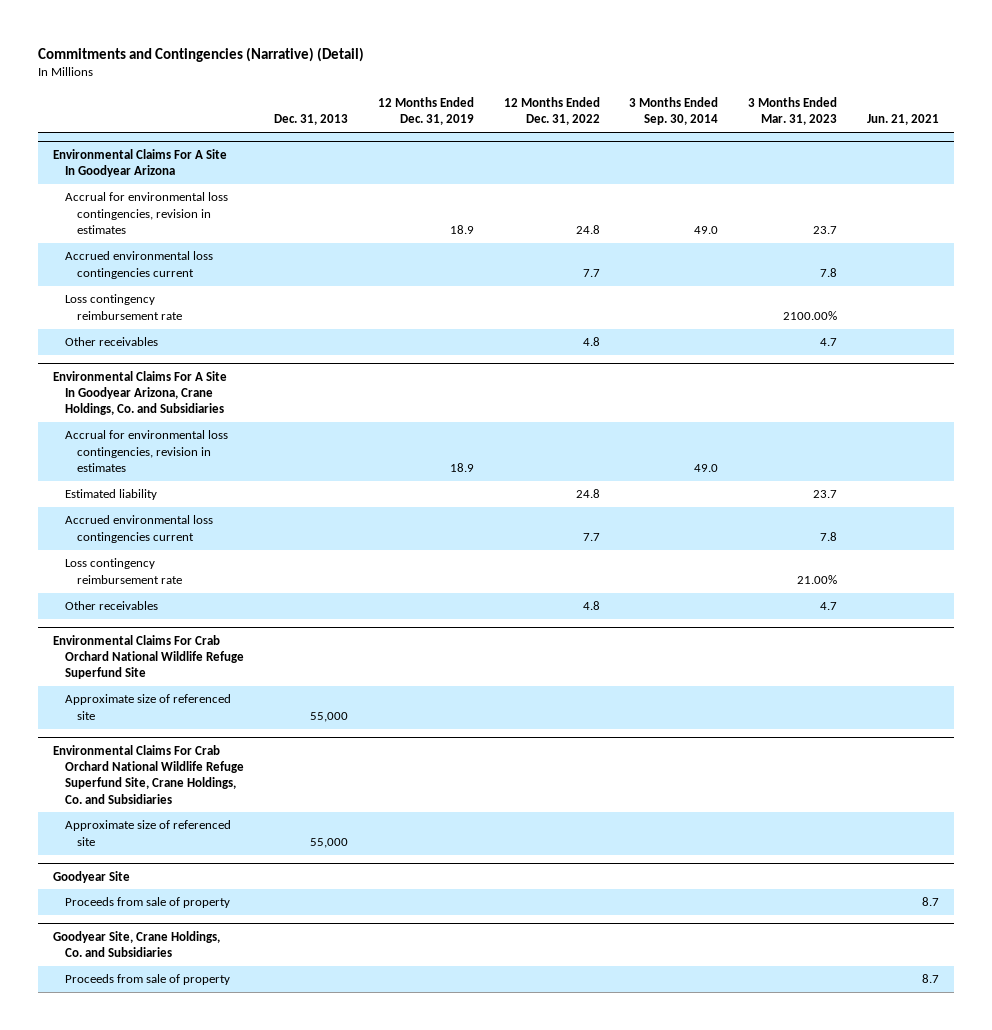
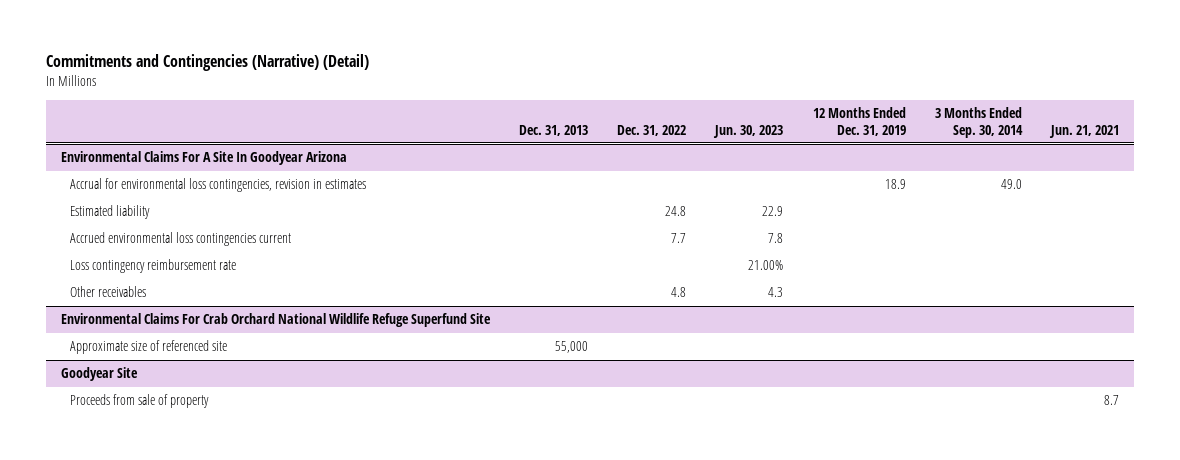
- | Dec. 31, 2013 | 12 Months Ended Dec. 31, 2019 | 12 Months Ended Dec. 31, 2022 | 3 Months Ended Sep. 30, 2014 | 3 Months Ended Mar. 31, 2023 | Jun. 21, 2021
+ | Dec. 31, 2013 | Dec. 31, 2022 | Jun. 30, 2023 | 12 Months Ended Dec. 31, 2019 | 3 Months Ended Sep. 30, 2014 | Jun. 21, 2021
@ Environmental Claims For A Site In Goodyear Arizona
+ Estimated liability | | 24.8 | 22.9 | | |
- Environmental Claims For A Site In Goodyear Arizona, Crane Holdings, Co. and Subsidiaries
- Accrual for environmental loss contingencies, revision in estimates | | 18.9 | | 49.0 | |
- Estimated liability | | | 24.8 | | 23.7 |
- Accrued environmental loss contingencies current | | | 7.7 | | 7.8 |
- Loss contingency reimbursement rate | | | | | 21.00% |
- Other receivables | | | 4.8 | | 4.7 |
- Environmental Claims For Crab Orchard National Wildlife Refuge Superfund Site, Crane Holdings, Co. and Subsidiaries
- Approximate size of referenced site | 55,000 | | | | |
- Goodyear Site, Crane Holdings, Co. and Subsidiaries
- Proceeds from sale of property | | | | | | 8.7

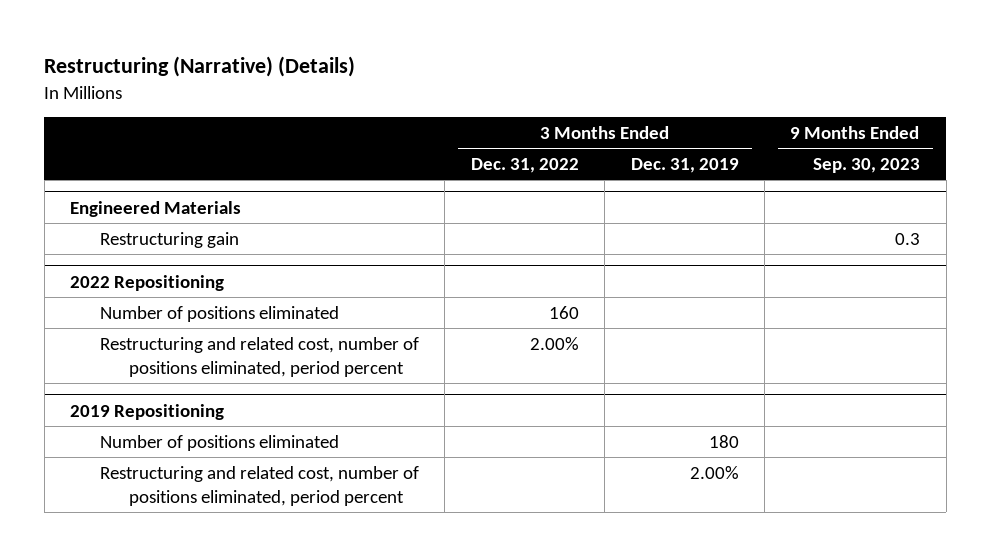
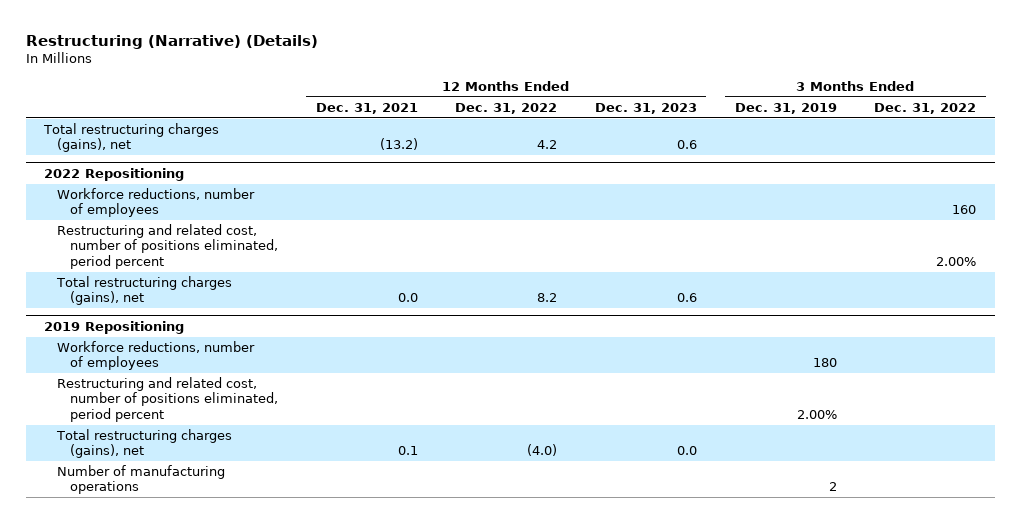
- | 3 Months Ended Dec. 31, 2022 | 3 Months Ended Dec. 31, 2019 | 9 Months Ended Sep. 30, 2023
+ | 12 Months Ended Dec. 31, 2021 | 12 Months Ended Dec. 31, 2022 | 12 Months Ended Dec. 31, 2023 | 3 Months Ended Dec. 31, 2019 | 3 Months Ended Dec. 31, 2022
- Engineered Materials
- Restructuring gain | | | 0.3
+ Total restructuring charges (gains), net | (13.2) | 4.2 | 0.6 | |
@ 2022 Repositioning
- Number of positions eliminated | 160 | |
+ Workforce reductions, number of employees | | | | | 160
+ Total restructuring charges (gains), net | 0.0 | 8.2 | 0.6 | |
@ 2019 Repositioning
- Number of positions eliminated | | 180 |
+ Workforce reductions, number of employees | | | | 180 |
+ Total restructuring charges (gains), net | 0.1 | (4.0) | 0.0 | |
+ Number of manufacturing operations | | | | 2 |

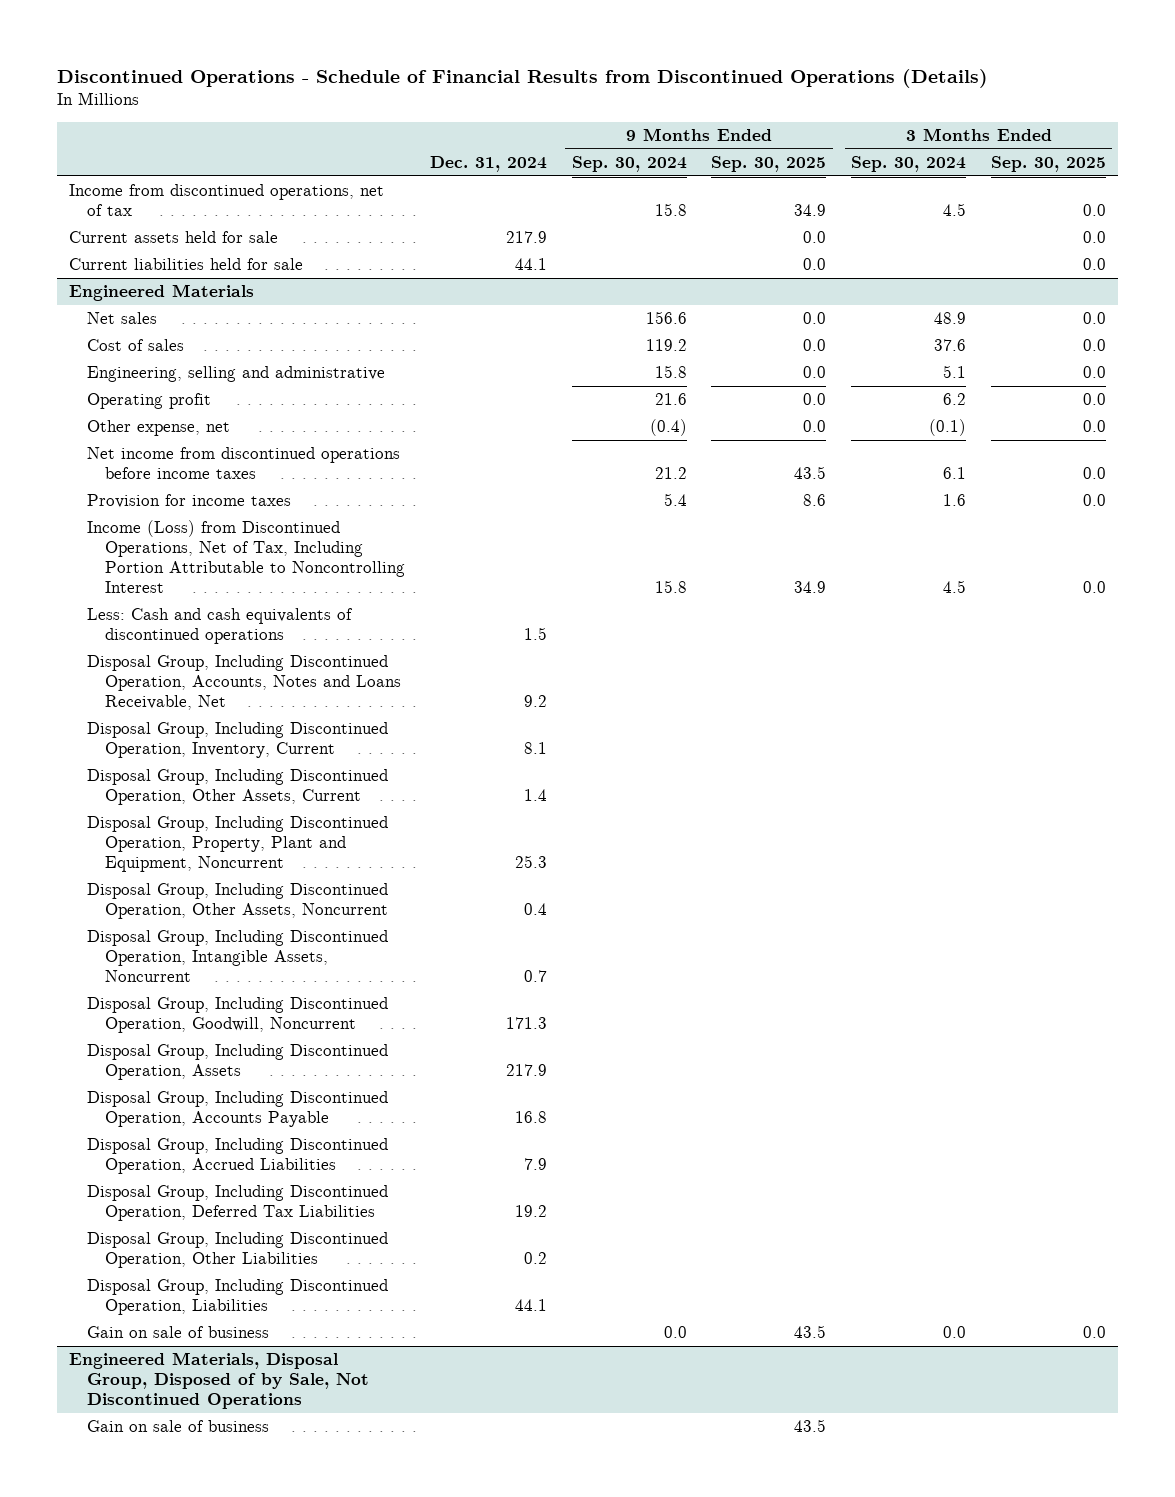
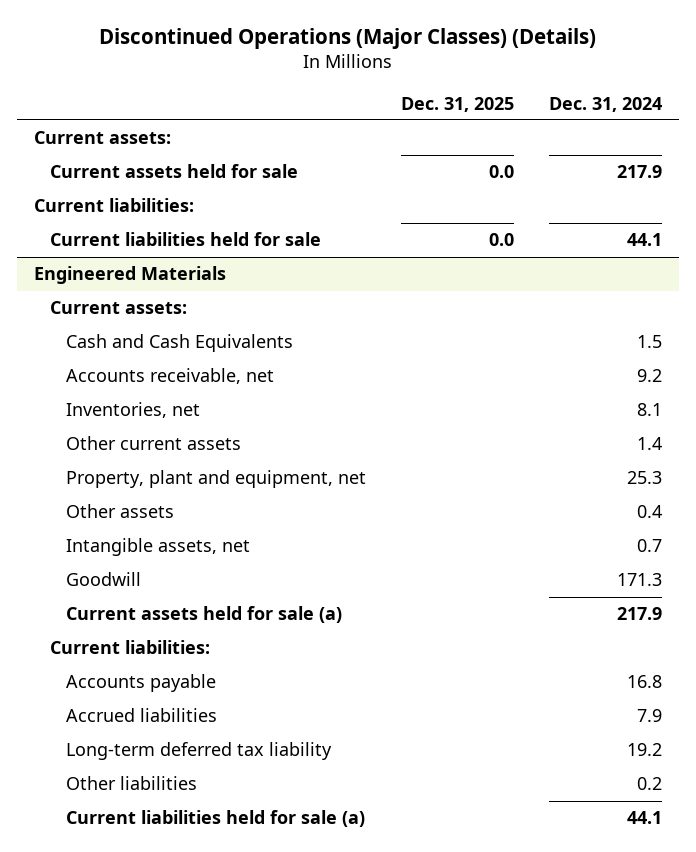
- Discontinued Operations - Schedule of Financial Results from Discontinued Operations (Details)
+ Discontinued Operations (Major Classes) (Details)
- | Dec. 31, 2024 | 9 Months Ended Sep. 30, 2024 | 9 Months Ended Sep. 30, 2025 | 3 Months Ended Sep. 30, 2024 | 3 Months Ended Sep. 30, 2025
+ | Dec. 31, 2025 | Dec. 31, 2024
- Income from discontinued operations, net of tax | | 15.8 | 34.9 | 4.5 | 0.0
+ Current assets:
+ Current liabilities:
@ Engineered Materials
- Net sales | | 156.6 | 0.0 | 48.9 | 0.0
- Cost of sales | | 119.2 | 0.0 | 37.6 | 0.0
- Engineering, selling and administrative | | 15.8 | 0.0 | 5.1 | 0.0
- Operating profit | | 21.6 | 0.0 | 6.2 | 0.0
- Other expense, net | | (0.4) | 0.0 | (0.1) | 0.0
- Net income from discontinued operations before income taxes | | 21.2 | 43.5 | 6.1 | 0.0
- Provision for income taxes | | 5.4 | 8.6 | 1.6 | 0.0
- Income (Loss) from Discontinued Operations, Net of Tax, Including Portion Attributable to Noncontrolling Interest | | 15.8 | 34.9 | 4.5 | 0.0
- Less: Cash and cash equivalents of discontinued operations | 1.5 | | | |
- Disposal Group, Including Discontinued Operation, Accounts, Notes and Loans Receivable, Net | 9.2 | | | |
- Disposal Group, Including Discontinued Operation, Inventory, Current | 8.1 | | | |
- Disposal Group, Including Discontinued Operation, Other Assets, Current | 1.4 | | | |
- Disposal Group, Including Discontinued Operation, Property, Plant and Equipment, Noncurrent | 25.3 | | | |
- Disposal Group, Including Discontinued Operation, Other Assets, Noncurrent | 0.4 | | | |
- Disposal Group, Including Discontinued Operation, Intangible Assets, Noncurrent | 0.7 | | | |
- Disposal Group, Including Discontinued Operation, Goodwill, Noncurrent | 171.3 | | | |
- Disposal Group, Including Discontinued Operation, Assets | 217.9 | | | |
- Disposal Group, Including Discontinued Operation, Accounts Payable | 16.8 | | | |
- Disposal Group, Including Discontinued Operation, Accrued Liabilities | 7.9 | | | |
- Disposal Group, Including Discontinued Operation, Deferred Tax Liabilities | 19.2 | | | |
- Disposal Group, Including Discontinued Operation, Other Liabilities | 0.2 | | | |
- Disposal Group, Including Discontinued Operation, Liabilities | 44.1 | | | |
- Gain on sale of business | | 0.0 | 43.5 | 0.0 | 0.0
- Engineered Materials, Disposal Group, Disposed of by Sale, Not Discontinued Operations
- Gain on sale of business | | | 43.5 | |
@ Engineered Materials
+ Current assets:
+ Cash and Cash Equivalents | | 1.5
+ Accounts receivable, net | | 9.2
+ Inventories, net | | 8.1
+ Other current assets | | 1.4
+ Property, plant and equipment, net | | 25.3
+ Other assets | | 0.4
+ Intangible assets, net | | 0.7
+ Goodwill | | 171.3
+ Current assets held for sale (a) | | 217.9
+ Current liabilities:
+ Accounts payable | | 16.8
+ Accrued liabilities | | 7.9
+ Long-term deferred tax liability | | 19.2
+ Other liabilities | | 0.2
+ Current liabilities held for sale (a) | | 44.1

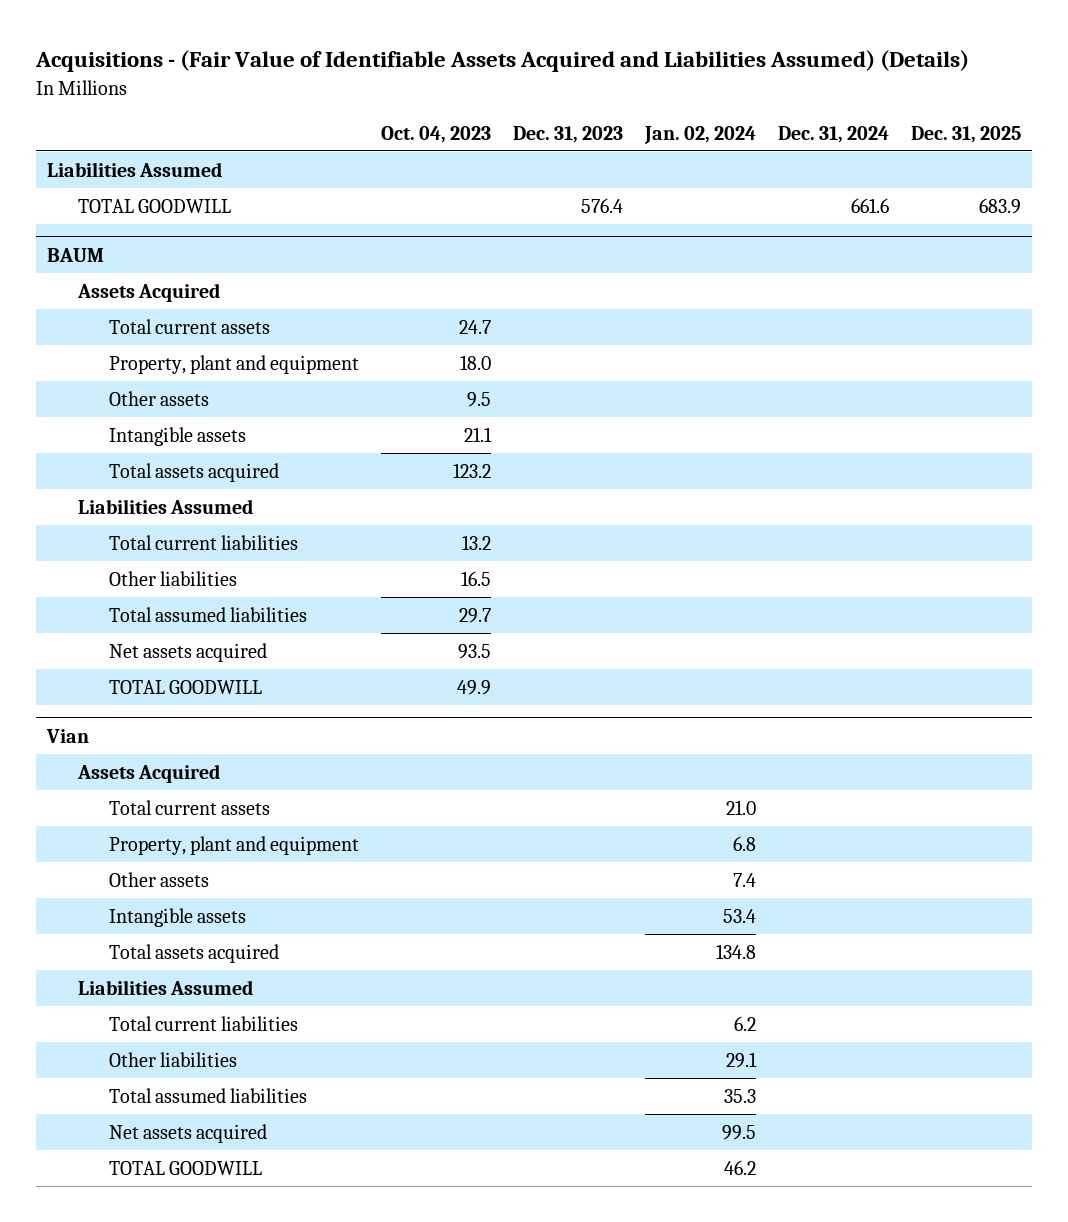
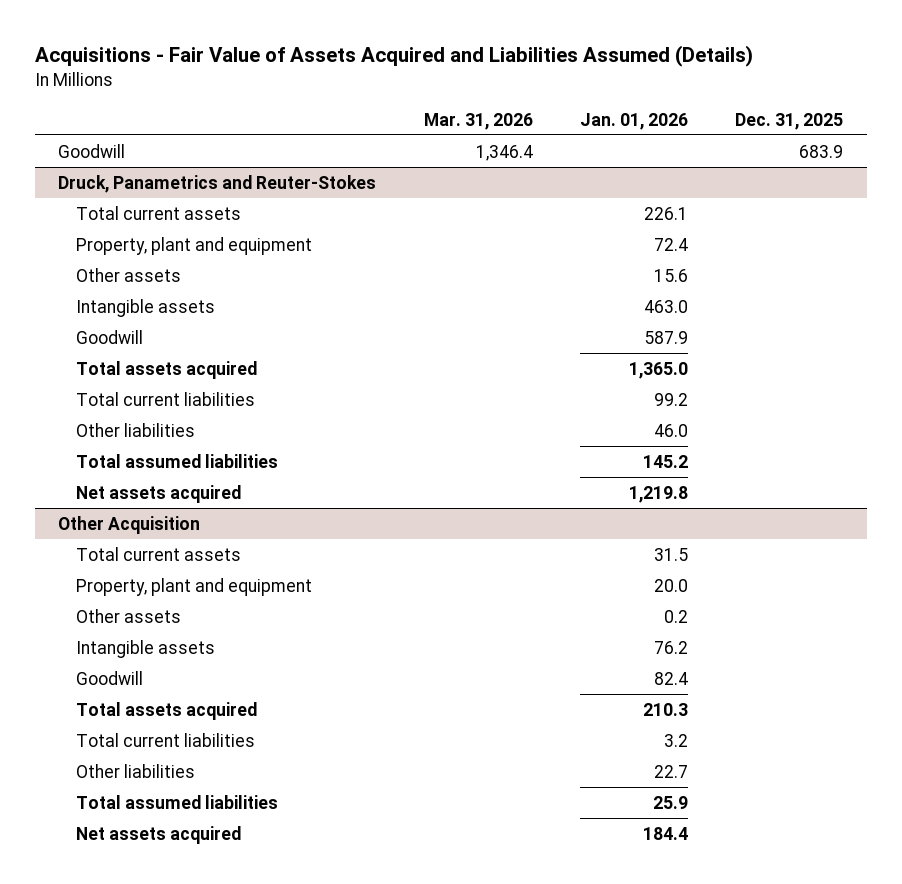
- Acquisitions - (Fair Value of Identifiable Assets Acquired and Liabilities Assumed) (Details)
+ Acquisitions - Fair Value of Assets Acquired and Liabilities Assumed (Details)
- | Oct. 04, 2023 | Dec. 31, 2023 | Jan. 02, 2024 | Dec. 31, 2024 | Dec. 31, 2025
+ | Mar. 31, 2026 | Jan. 01, 2026 | Dec. 31, 2025
- Liabilities Assumed
- TOTAL GOODWILL | | 576.4 | | 661.6 | 683.9
- BAUM
- Assets Acquired
- Total current assets | 24.7 | | | |
- Property, plant and equipment | 18.0 | | | |
- Other assets | 9.5 | | | |
- Intangible assets | 21.1 | | | |
- Total assets acquired | 123.2 | | | |
- Liabilities Assumed
- Total current liabilities | 13.2 | | | |
- Other liabilities | 16.5 | | | |
- Total assumed liabilities | 29.7 | | | |
- Net assets acquired | 93.5 | | | |
- TOTAL GOODWILL | 49.9 | | | |
- Vian
- Assets Acquired
- Total current assets | | | 21.0 | |
- Property, plant and equipment | | | 6.8 | |
- Other assets | | | 7.4 | |
- Intangible assets | | | 53.4 | |
- Total assets acquired | | | 134.8 | |
- Liabilities Assumed
- Total current liabilities | | | 6.2 | |
- Other liabilities | | | 29.1 | |
- Total assumed liabilities | | | 35.3 | |
- Net assets acquired | | | 99.5 | |
- TOTAL GOODWILL | | | 46.2 | |
+ Goodwill | 1,346.4 | | 683.9
+ Druck, Panametrics and Reuter-Stokes
+ Total current assets | | 226.1 |
+ Property, plant and equipment | | 72.4 |
+ Other assets | | 15.6 |
+ Intangible assets | | 463.0 |
+ Goodwill | | 587.9 |
+ Total assets acquired | | 1,365.0 |
+ Total current liabilities | | 99.2 |
+ Other liabilities | | 46.0 |
+ Total assumed liabilities | | 145.2 |
+ Net assets acquired | | 1,219.8 |
+ Other Acquisition
+ Total current assets | | 31.5 |
+ Property, plant and equipment | | 20.0 |
+ Other assets | | 0.2 |
+ Intangible assets | | 76.2 |
+ Goodwill | | 82.4 |
+ Total assets acquired | | 210.3 |
+ Total current liabilities | | 3.2 |
+ Other liabilities | | 22.7 |
+ Total assumed liabilities | | 25.9 |
+ Net assets acquired | | 184.4 |

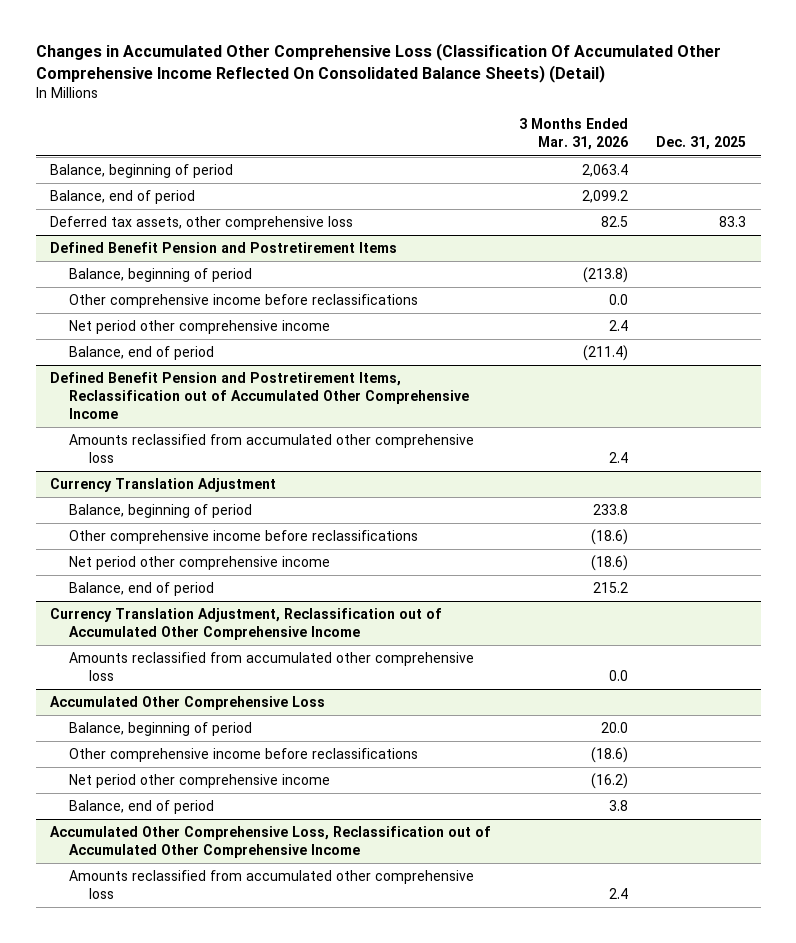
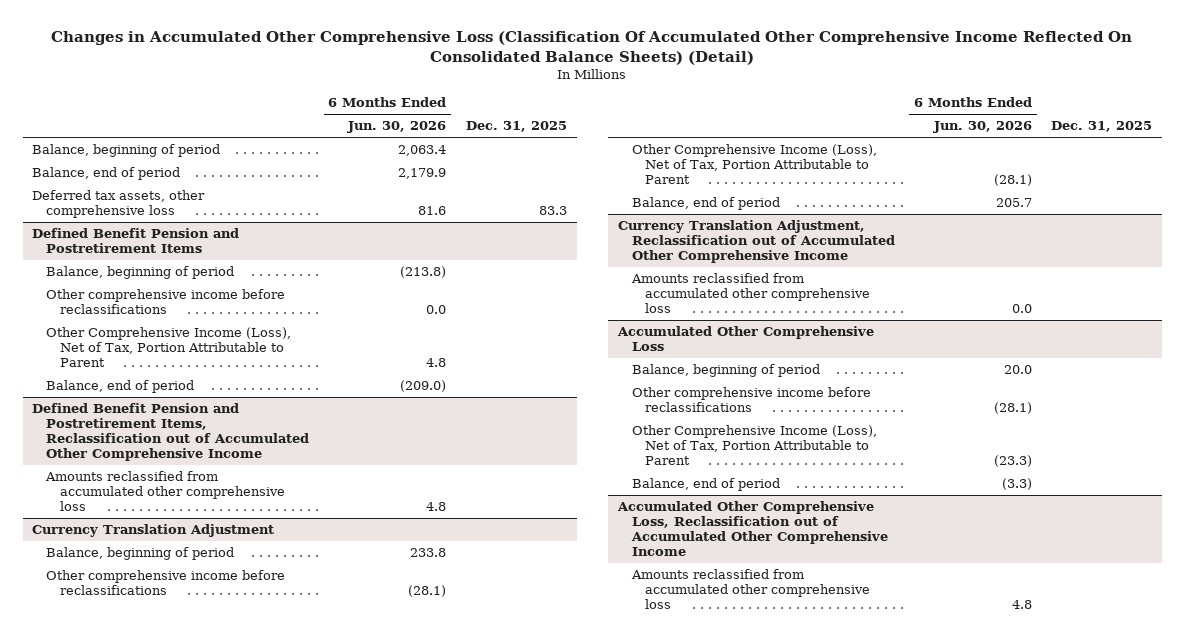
- | 3 Months Ended Mar. 31, 2026 | Dec. 31, 2025
+ | 6 Months Ended Jun. 30, 2026 | Dec. 31, 2025
@ Defined Benefit Pension and Postretirement Items
- Net period other comprehensive income | 2.4 |
+ Other Comprehensive Income (Loss), Net of Tax, Portion Attributable to Parent | 4.8 |
@ Currency Translation Adjustment
- Net period other comprehensive income | (18.6) |
+ Other Comprehensive Income (Loss), Net of Tax, Portion Attributable to Parent | (28.1) |
@ Accumulated Other Comprehensive Loss
- Net period other comprehensive income | (16.2) |
+ Other Comprehensive Income (Loss), Net of Tax, Portion Attributable to Parent | (23.3) |

